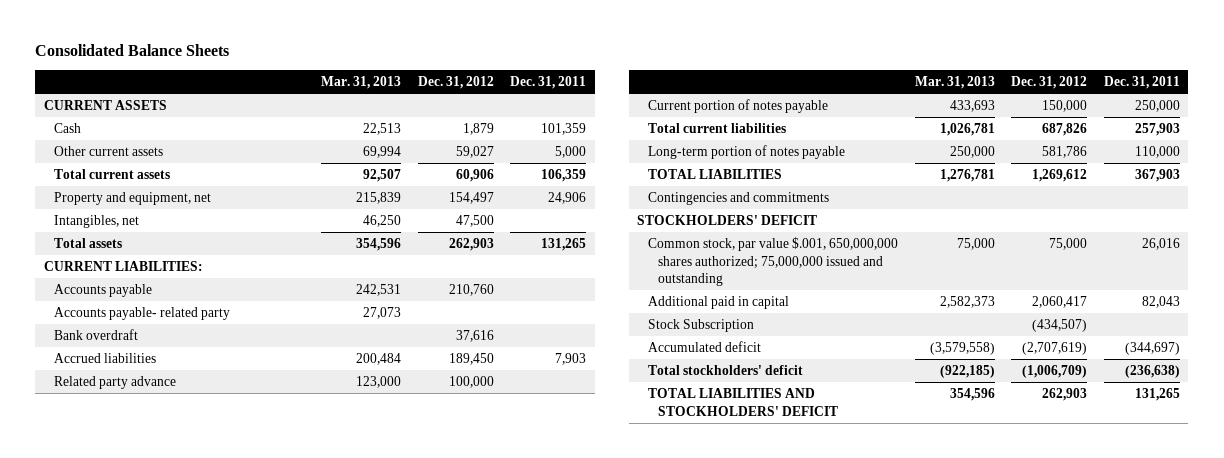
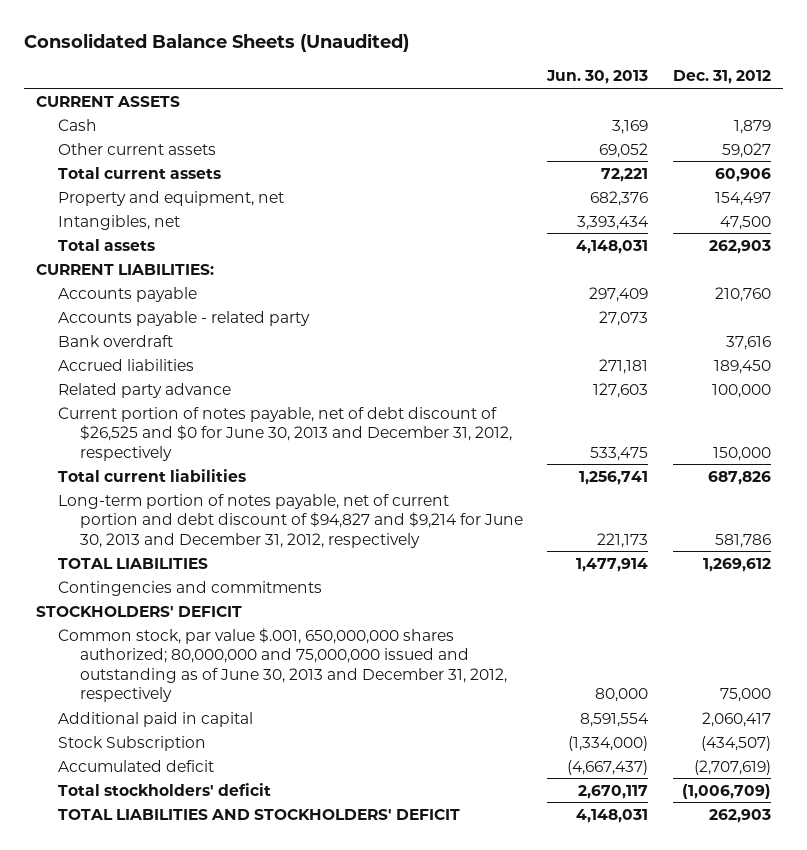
- Consolidated Balance Sheets
+ Consolidated Balance Sheets (Unaudited)
- | Mar. 31, 2013 | Dec. 31, 2012 | Dec. 31, 2011
+ | Jun. 30, 2013 | Dec. 31, 2012
- Accounts payable- related party | 27,073 | |
+ Accounts payable - related party | 27,073 |
- Current portion of notes payable | 433,693 | 150,000 | 250,000
+ Current portion of notes payable, net of debt discount of $26,525 and $0 for June 30, 2013 and December 31, 2012, respectively | 533,475 | 150,000
- Long-term portion of notes payable | 250,000 | 581,786 | 110,000
+ Long-term portion of notes payable, net of current portion and debt discount of $94,827 and $9,214 for June 30, 2013 and December 31, 2012, respectively | 221,173 | 581,786
- Common stock, par value $.001, 650,000,000 shares authorized; 75,000,000 issued and outstanding | 75,000 | 75,000 | 26,016
+ Common stock, par value $.001, 650,000,000 shares authorized; 80,000,000 and 75,000,000 issued and outstanding as of June 30, 2013 and December 31, 2012, respectively | 80,000 | 75,000

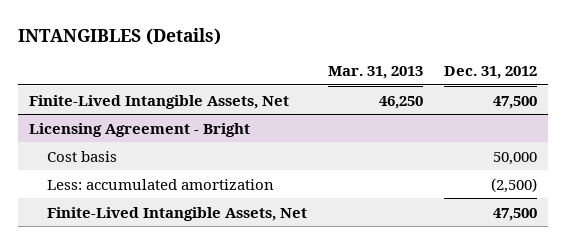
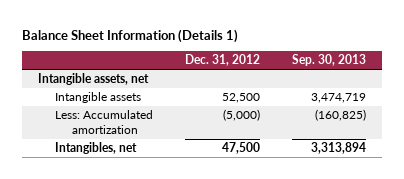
- INTANGIBLES (Details)
+ Balance Sheet Information (Details 1)
- | Mar. 31, 2013 | Dec. 31, 2012
+ | Dec. 31, 2012 | Sep. 30, 2013
- Finite-Lived Intangible Assets, Net | 46,250 | 47,500
- Licensing Agreement - Bright
- Cost basis | | 50,000
- Less: accumulated amortization | | (2,500)
- Finite-Lived Intangible Assets, Net | | 47,500
+ Intangible assets, net
+ Intangible assets | 52,500 | 3,474,719
+ Less: Accumulated amortization | (5,000) | (160,825)
+ Intangibles, net | 47,500 | 3,313,894

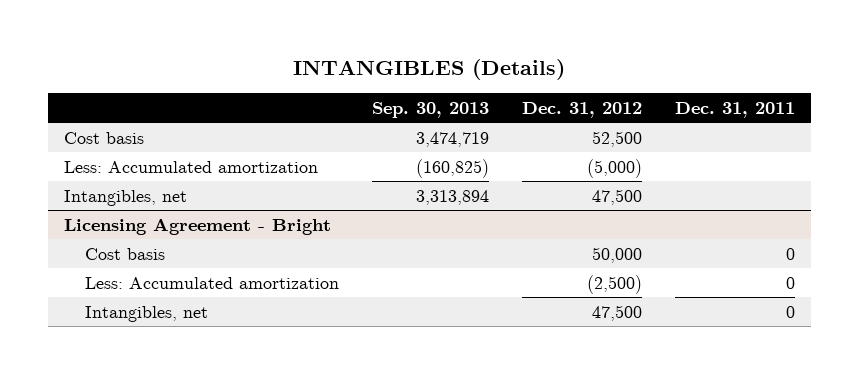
- Balance Sheet Information (Details 1)
+ INTANGIBLES (Details)
- | Dec. 31, 2012 | Sep. 30, 2013
+ | Sep. 30, 2013 | Dec. 31, 2012 | Dec. 31, 2011
- Intangible assets, net
- Intangible assets | 52,500 | 3,474,719
+ Cost basis | 3,474,719 | 52,500 |
+ Licensing Agreement - Bright
+ Cost basis | | 50,000 | 0
+ Less: Accumulated amortization | | (2,500) | 0
+ Intangibles, net | | 47,500 | 0

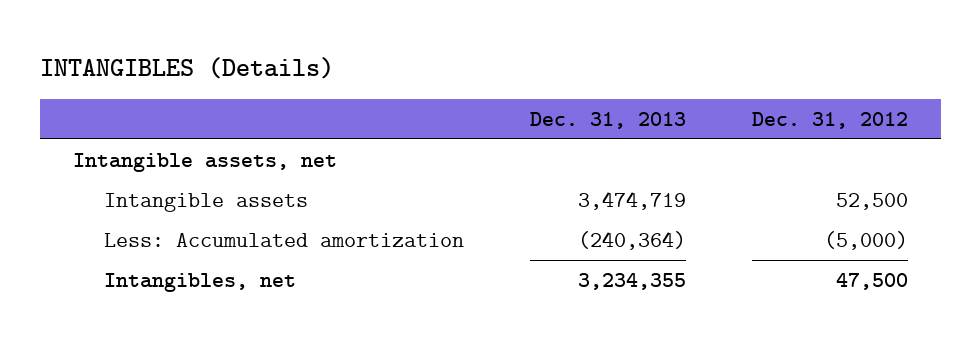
- | Sep. 30, 2013 | Dec. 31, 2012 | Dec. 31, 2011
+ | Dec. 31, 2013 | Dec. 31, 2012
- Cost basis | 3,474,719 | 52,500 |
+ Intangible assets, net
+ Intangible assets | 3,474,719 | 52,500
- Licensing Agreement - Bright
- Cost basis | | 50,000 | 0
- Less: Accumulated amortization | | (2,500) | 0
- Intangibles, net | | 47,500 | 0

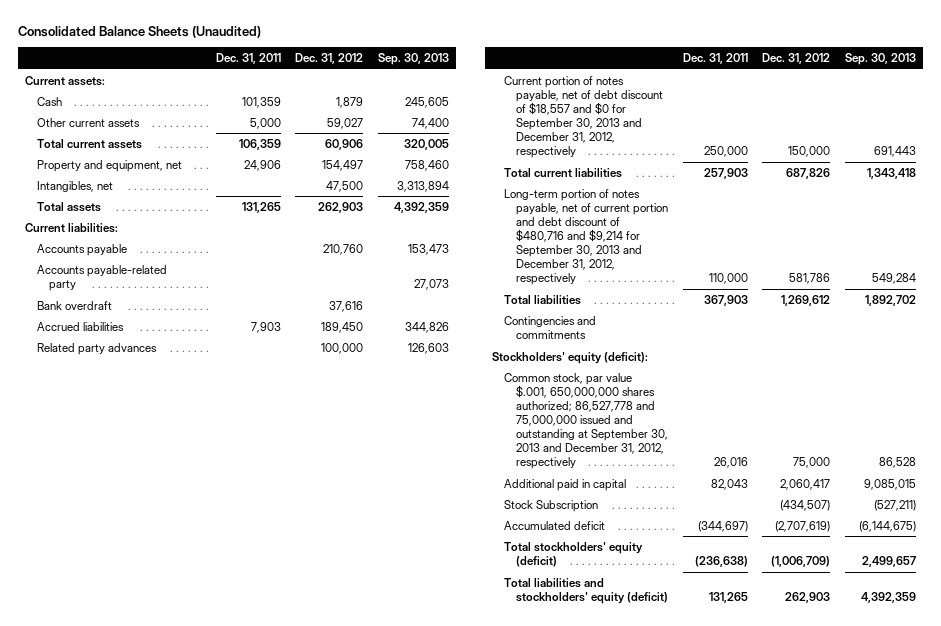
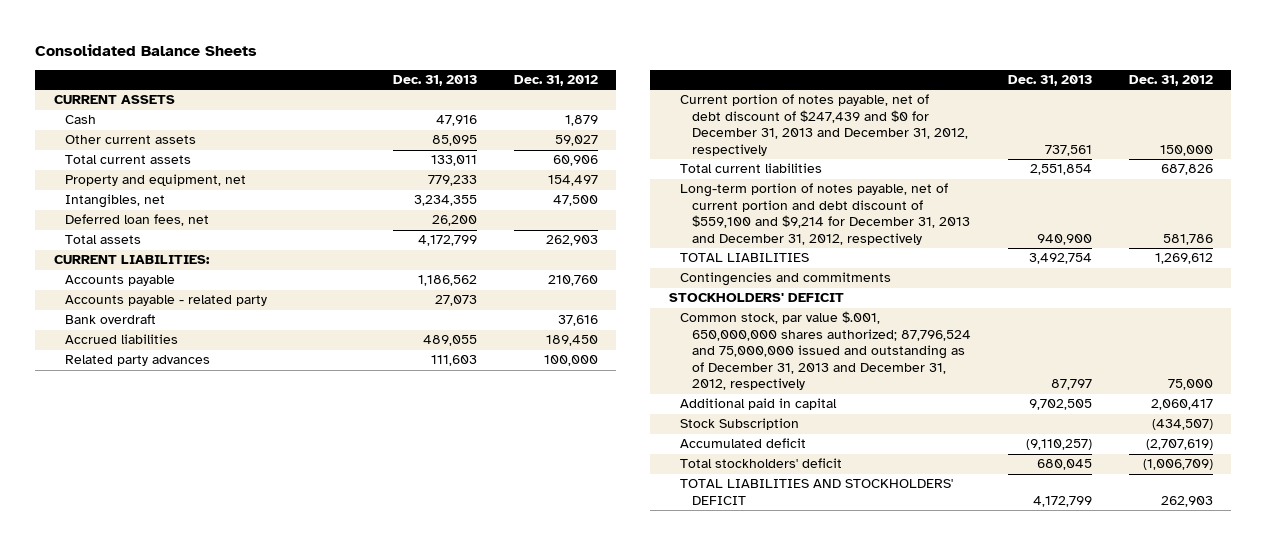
- Consolidated Balance Sheets (Unaudited)
+ Consolidated Balance Sheets
- | Dec. 31, 2011 | Dec. 31, 2012 | Sep. 30, 2013
+ | Dec. 31, 2013 | Dec. 31, 2012
- Current assets:
+ CURRENT ASSETS
+ Deferred loan fees, net | 26,200 |
- Current liabilities:
+ CURRENT LIABILITIES:
- Accounts payable-related party | | | 27,073
+ Accounts payable - related party | 27,073 |
- Current portion of notes payable, net of debt discount of $18,557 and $0 for September 30, 2013 and December 31, 2012, respectively | 250,000 | 150,000 | 691,443
+ Current portion of notes payable, net of debt discount of $247,439 and $0 for December 31, 2013 and December 31, 2012, respectively | 737,561 | 150,000
- Long-term portion of notes payable, net of current portion and debt discount of $480,716 and $9,214 for September 30, 2013 and December 31, 2012, respectively | 110,000 | 581,786 | 549,284
- Total liabilities | 367,903 | 1,269,612 | 1,892,702
+ Long-term portion of notes payable, net of current portion and debt discount of $559,100 and $9,214 for December 31, 2013 and December 31, 2012, respectively | 940,900 | 581,786
+ TOTAL LIABILITIES | 3,492,754 | 1,269,612
- Stockholders' equity (deficit):
- Common stock, par value $.001, 650,000,000 shares authorized; 86,527,778 and 75,000,000 issued and outstanding at September 30, 2013 and December 31, 2012, respectively | 26,016 | 75,000 | 86,528
+ STOCKHOLDERS' DEFICIT
+ Common stock, par value $.001, 650,000,000 shares authorized; 87,796,524 and 75,000,000 issued and outstanding as of December 31, 2013 and December 31, 2012, respectively | 87,797 | 75,000
- Total stockholders' equity (deficit) | (236,638) | (1,006,709) | 2,499,657
- Total liabilities and stockholders' equity (deficit) | 131,265 | 262,903 | 4,392,359
+ Total stockholders' deficit | 680,045 | (1,006,709)
+ TOTAL LIABILITIES AND STOCKHOLDERS' DEFICIT | 4,172,799 | 262,903

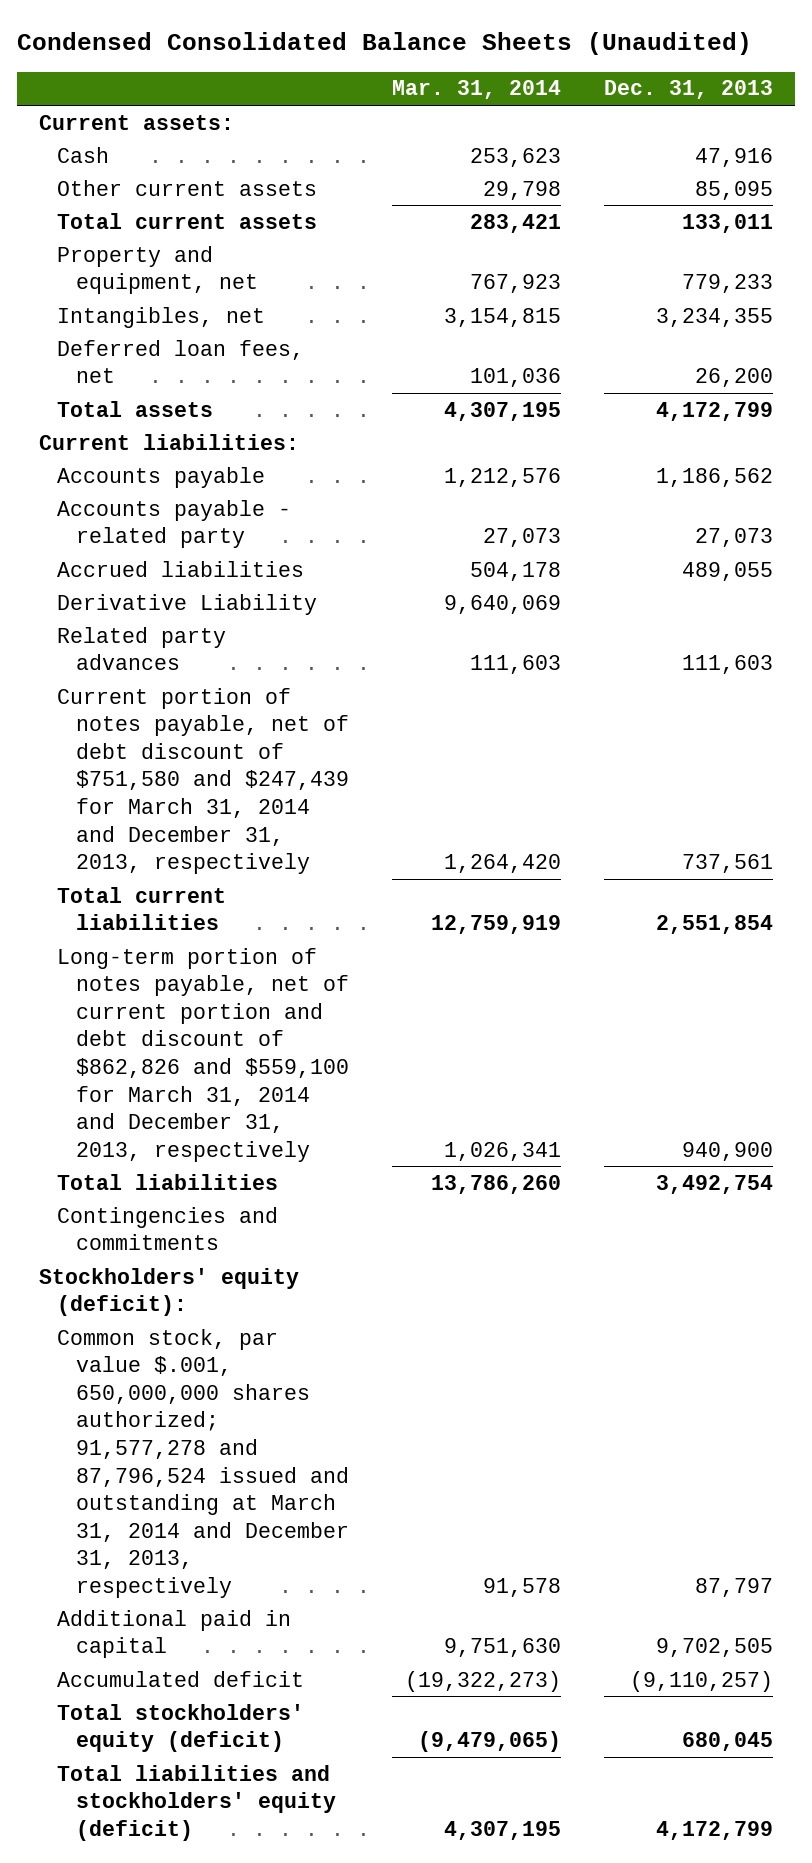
- Consolidated Balance Sheets
+ Condensed Consolidated Balance Sheets (Unaudited)
- | Dec. 31, 2013 | Dec. 31, 2012
+ | Mar. 31, 2014 | Dec. 31, 2013
- CURRENT ASSETS
+ Current assets:
- CURRENT LIABILITIES:
+ Current liabilities:
- Bank overdraft | | 37,616
+ Derivative Liability | 9,640,069 |
- Current portion of notes payable, net of debt discount of $247,439 and $0 for December 31, 2013 and December 31, 2012, respectively | 737,561 | 150,000
+ Current portion of notes payable, net of debt discount of $751,580 and $247,439 for March 31, 2014 and December 31, 2013, respectively | 1,264,420 | 737,561
- Long-term portion of notes payable, net of current portion and debt discount of $559,100 and $9,214 for December 31, 2013 and December 31, 2012, respectively | 940,900 | 581,786
- TOTAL LIABILITIES | 3,492,754 | 1,269,612
+ Long-term portion of notes payable, net of current portion and debt discount of $862,826 and $559,100 for March 31, 2014 and December 31, 2013, respectively | 1,026,341 | 940,900
+ Total liabilities | 13,786,260 | 3,492,754
- STOCKHOLDERS' DEFICIT
- Common stock, par value $.001, 650,000,000 shares authorized; 87,796,524 and 75,000,000 issued and outstanding as of December 31, 2013 and December 31, 2012, respectively | 87,797 | 75,000
+ Stockholders' equity (deficit):
+ Common stock, par value $.001, 650,000,000 shares authorized; 91,577,278 and 87,796,524 issued and outstanding at March 31, 2014 and December 31, 2013, respectively | 91,578 | 87,797
- Stock Subscription | | (434,507)
- Total stockholders' deficit | 680,045 | (1,006,709)
- TOTAL LIABILITIES AND STOCKHOLDERS' DEFICIT | 4,172,799 | 262,903
+ Total stockholders' equity (deficit) | (9,479,065) | 680,045
+ Total liabilities and stockholders' equity (deficit) | 4,307,195 | 4,172,799

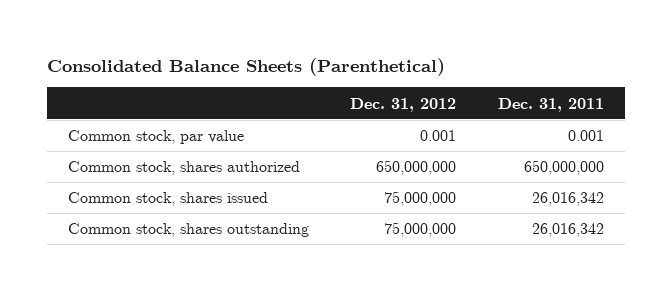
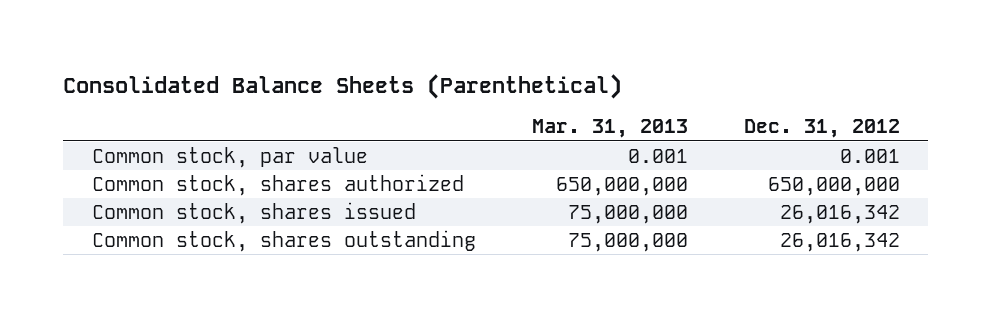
- | Dec. 31, 2012 | Dec. 31, 2011
+ | Mar. 31, 2013 | Dec. 31, 2012
- Common stock, shares issued | 75,000,000 | 26,016,342
- Common stock, shares outstanding | 75,000,000 | 26,016,342
+ Common stock, shares issued | 75,000,000 | 26,016,342
+ Common stock, shares outstanding | 75,000,000 | 26,016,342

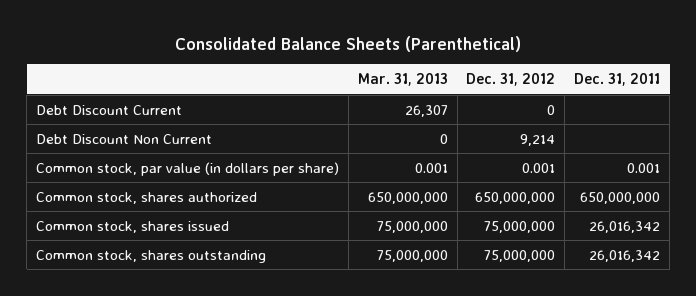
- | Mar. 31, 2013 | Dec. 31, 2012
+ | Mar. 31, 2013 | Dec. 31, 2012 | Dec. 31, 2011
- Common stock, par value | 0.001 | 0.001
+ Debt Discount Current | 26,307 | 0 |
+ Debt Discount Non Current | 0 | 9,214 |
+ Common stock, par value (in dollars per share) | 0.001 | 0.001 | 0.001
- Common stock, shares issued | 75,000,000 | 26,016,342
- Common stock, shares outstanding | 75,000,000 | 26,016,342
+ Common stock, shares issued | 75,000,000 | 75,000,000 | 26,016,342
+ Common stock, shares outstanding | 75,000,000 | 75,000,000 | 26,016,342

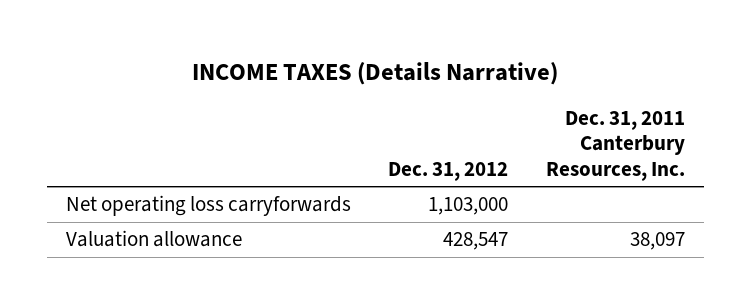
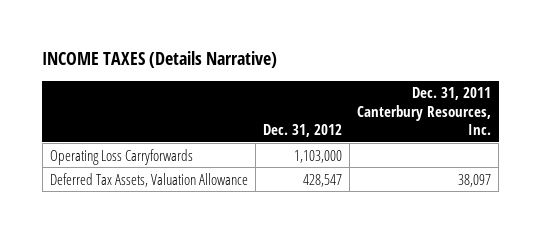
- Net operating loss carryforwards | 1,103,000 |
- Valuation allowance | 428,547 | 38,097
+ Operating Loss Carryforwards | 1,103,000 |
+ Deferred Tax Assets, Valuation Allowance | 428,547 | 38,097

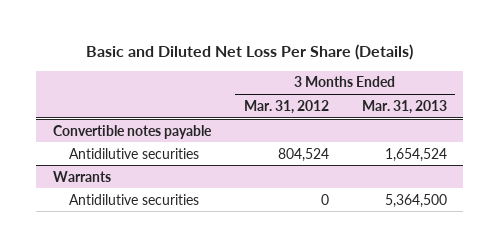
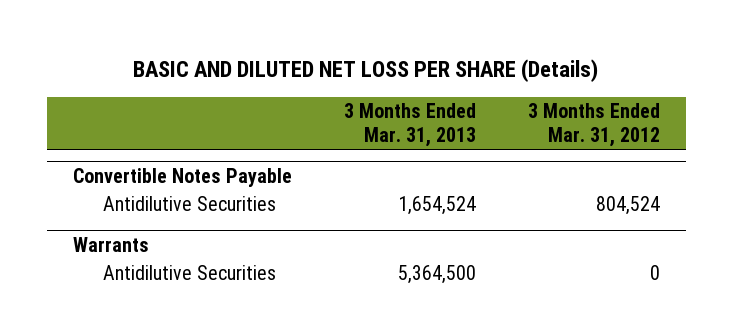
- Basic and Diluted Net Loss Per Share (Details)
+ BASIC AND DILUTED NET LOSS PER SHARE (Details)
- | 3 Months Ended Mar. 31, 2012 | 3 Months Ended Mar. 31, 2013
+ | 3 Months Ended Mar. 31, 2013 | 3 Months Ended Mar. 31, 2012
- Convertible notes payable
- Antidilutive securities | 804,524 | 1,654,524
+ Convertible Notes Payable
+ Antidilutive Securities | 1,654,524 | 804,524
@ Warrants
- Antidilutive securities | 0 | 5,364,500
+ Antidilutive Securities | 5,364,500 | 0

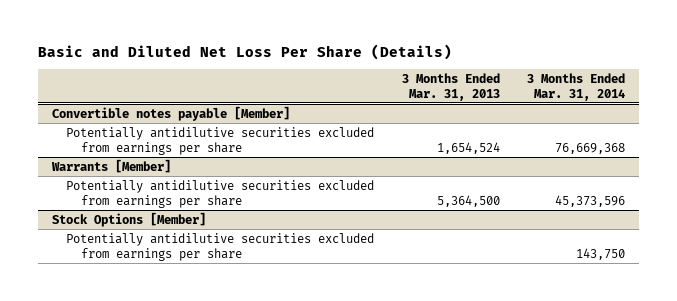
- BASIC AND DILUTED NET LOSS PER SHARE (Details)
+ Basic and Diluted Net Loss Per Share (Details)
- | 3 Months Ended Mar. 31, 2013 | 3 Months Ended Mar. 31, 2012
+ | 3 Months Ended Mar. 31, 2013 | 3 Months Ended Mar. 31, 2014
- Convertible Notes Payable
- Antidilutive Securities | 1,654,524 | 804,524
- Warrants
- Antidilutive Securities | 5,364,500 | 0
+ Convertible notes payable [Member]
+ Potentially antidilutive securities excluded from earnings per share | 1,654,524 | 76,669,368
+ Warrants [Member]
+ Potentially antidilutive securities excluded from earnings per share | 5,364,500 | 45,373,596
+ Stock Options [Member]
+ Potentially antidilutive securities excluded from earnings per share | | 143,750

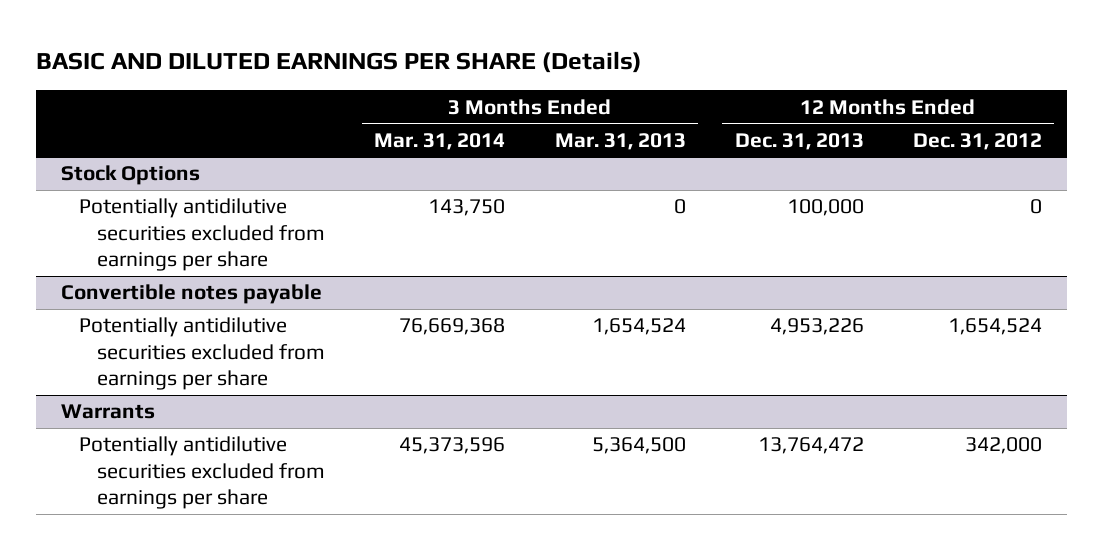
- Basic and Diluted Net Loss Per Share (Details)
+ BASIC AND DILUTED EARNINGS PER SHARE (Details)
- | 3 Months Ended Mar. 31, 2013 | 3 Months Ended Mar. 31, 2014
+ | 3 Months Ended Mar. 31, 2014 | 3 Months Ended Mar. 31, 2013 | 12 Months Ended Dec. 31, 2013 | 12 Months Ended Dec. 31, 2012
- Convertible notes payable [Member]
+ Stock Options
+ Potentially antidilutive securities excluded from earnings per share | 143,750 | 0 | 100,000 | 0
+ Convertible notes payable
- Warrants [Member]
+ Warrants
- Stock Options [Member]
- Potentially antidilutive securities excluded from earnings per share | | 143,750

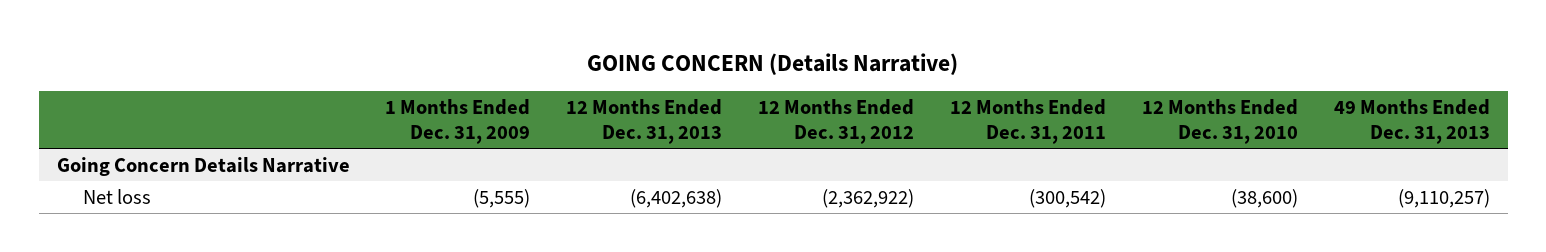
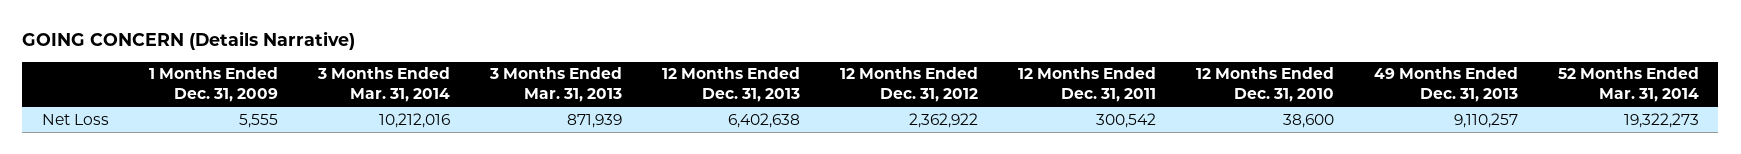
- | 1 Months Ended Dec. 31, 2009 | 12 Months Ended Dec. 31, 2013 | 12 Months Ended Dec. 31, 2012 | 12 Months Ended Dec. 31, 2011 | 12 Months Ended Dec. 31, 2010 | 49 Months Ended Dec. 31, 2013
+ | 1 Months Ended Dec. 31, 2009 | 3 Months Ended Mar. 31, 2014 | 3 Months Ended Mar. 31, 2013 | 12 Months Ended Dec. 31, 2013 | 12 Months Ended Dec. 31, 2012 | 12 Months Ended Dec. 31, 2011 | 12 Months Ended Dec. 31, 2010 | 49 Months Ended Dec. 31, 2013 | 52 Months Ended Mar. 31, 2014
- Going Concern Details Narrative
- Net loss | (5,555) | (6,402,638) | (2,362,922) | (300,542) | (38,600) | (9,110,257)
+ Net Loss | 5,555 | 10,212,016 | 871,939 | 6,402,638 | 2,362,922 | 300,542 | 38,600 | 9,110,257 | 19,322,273

